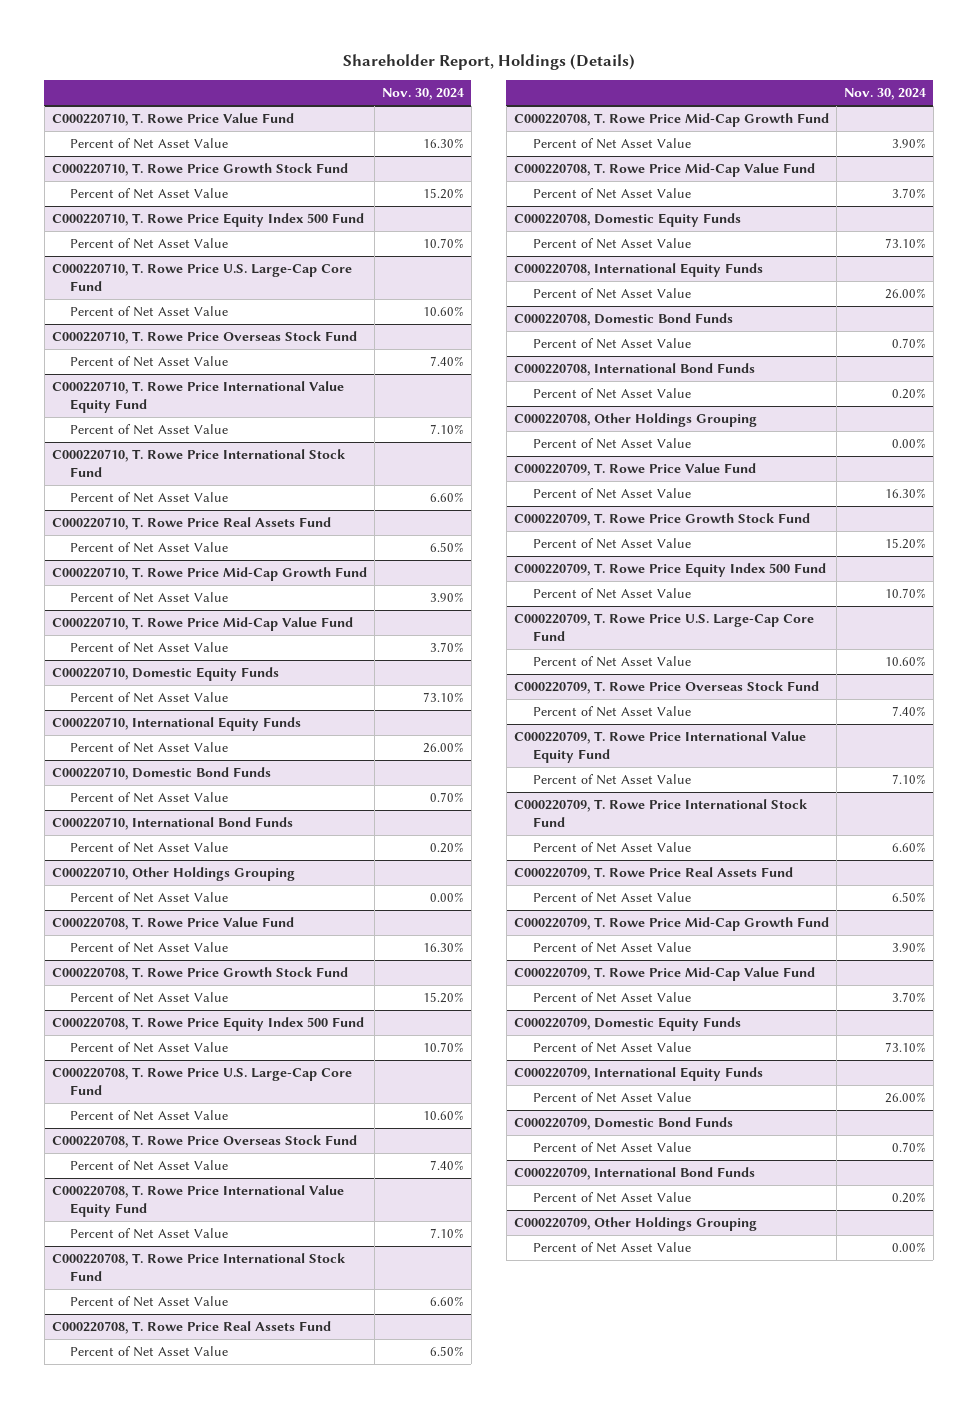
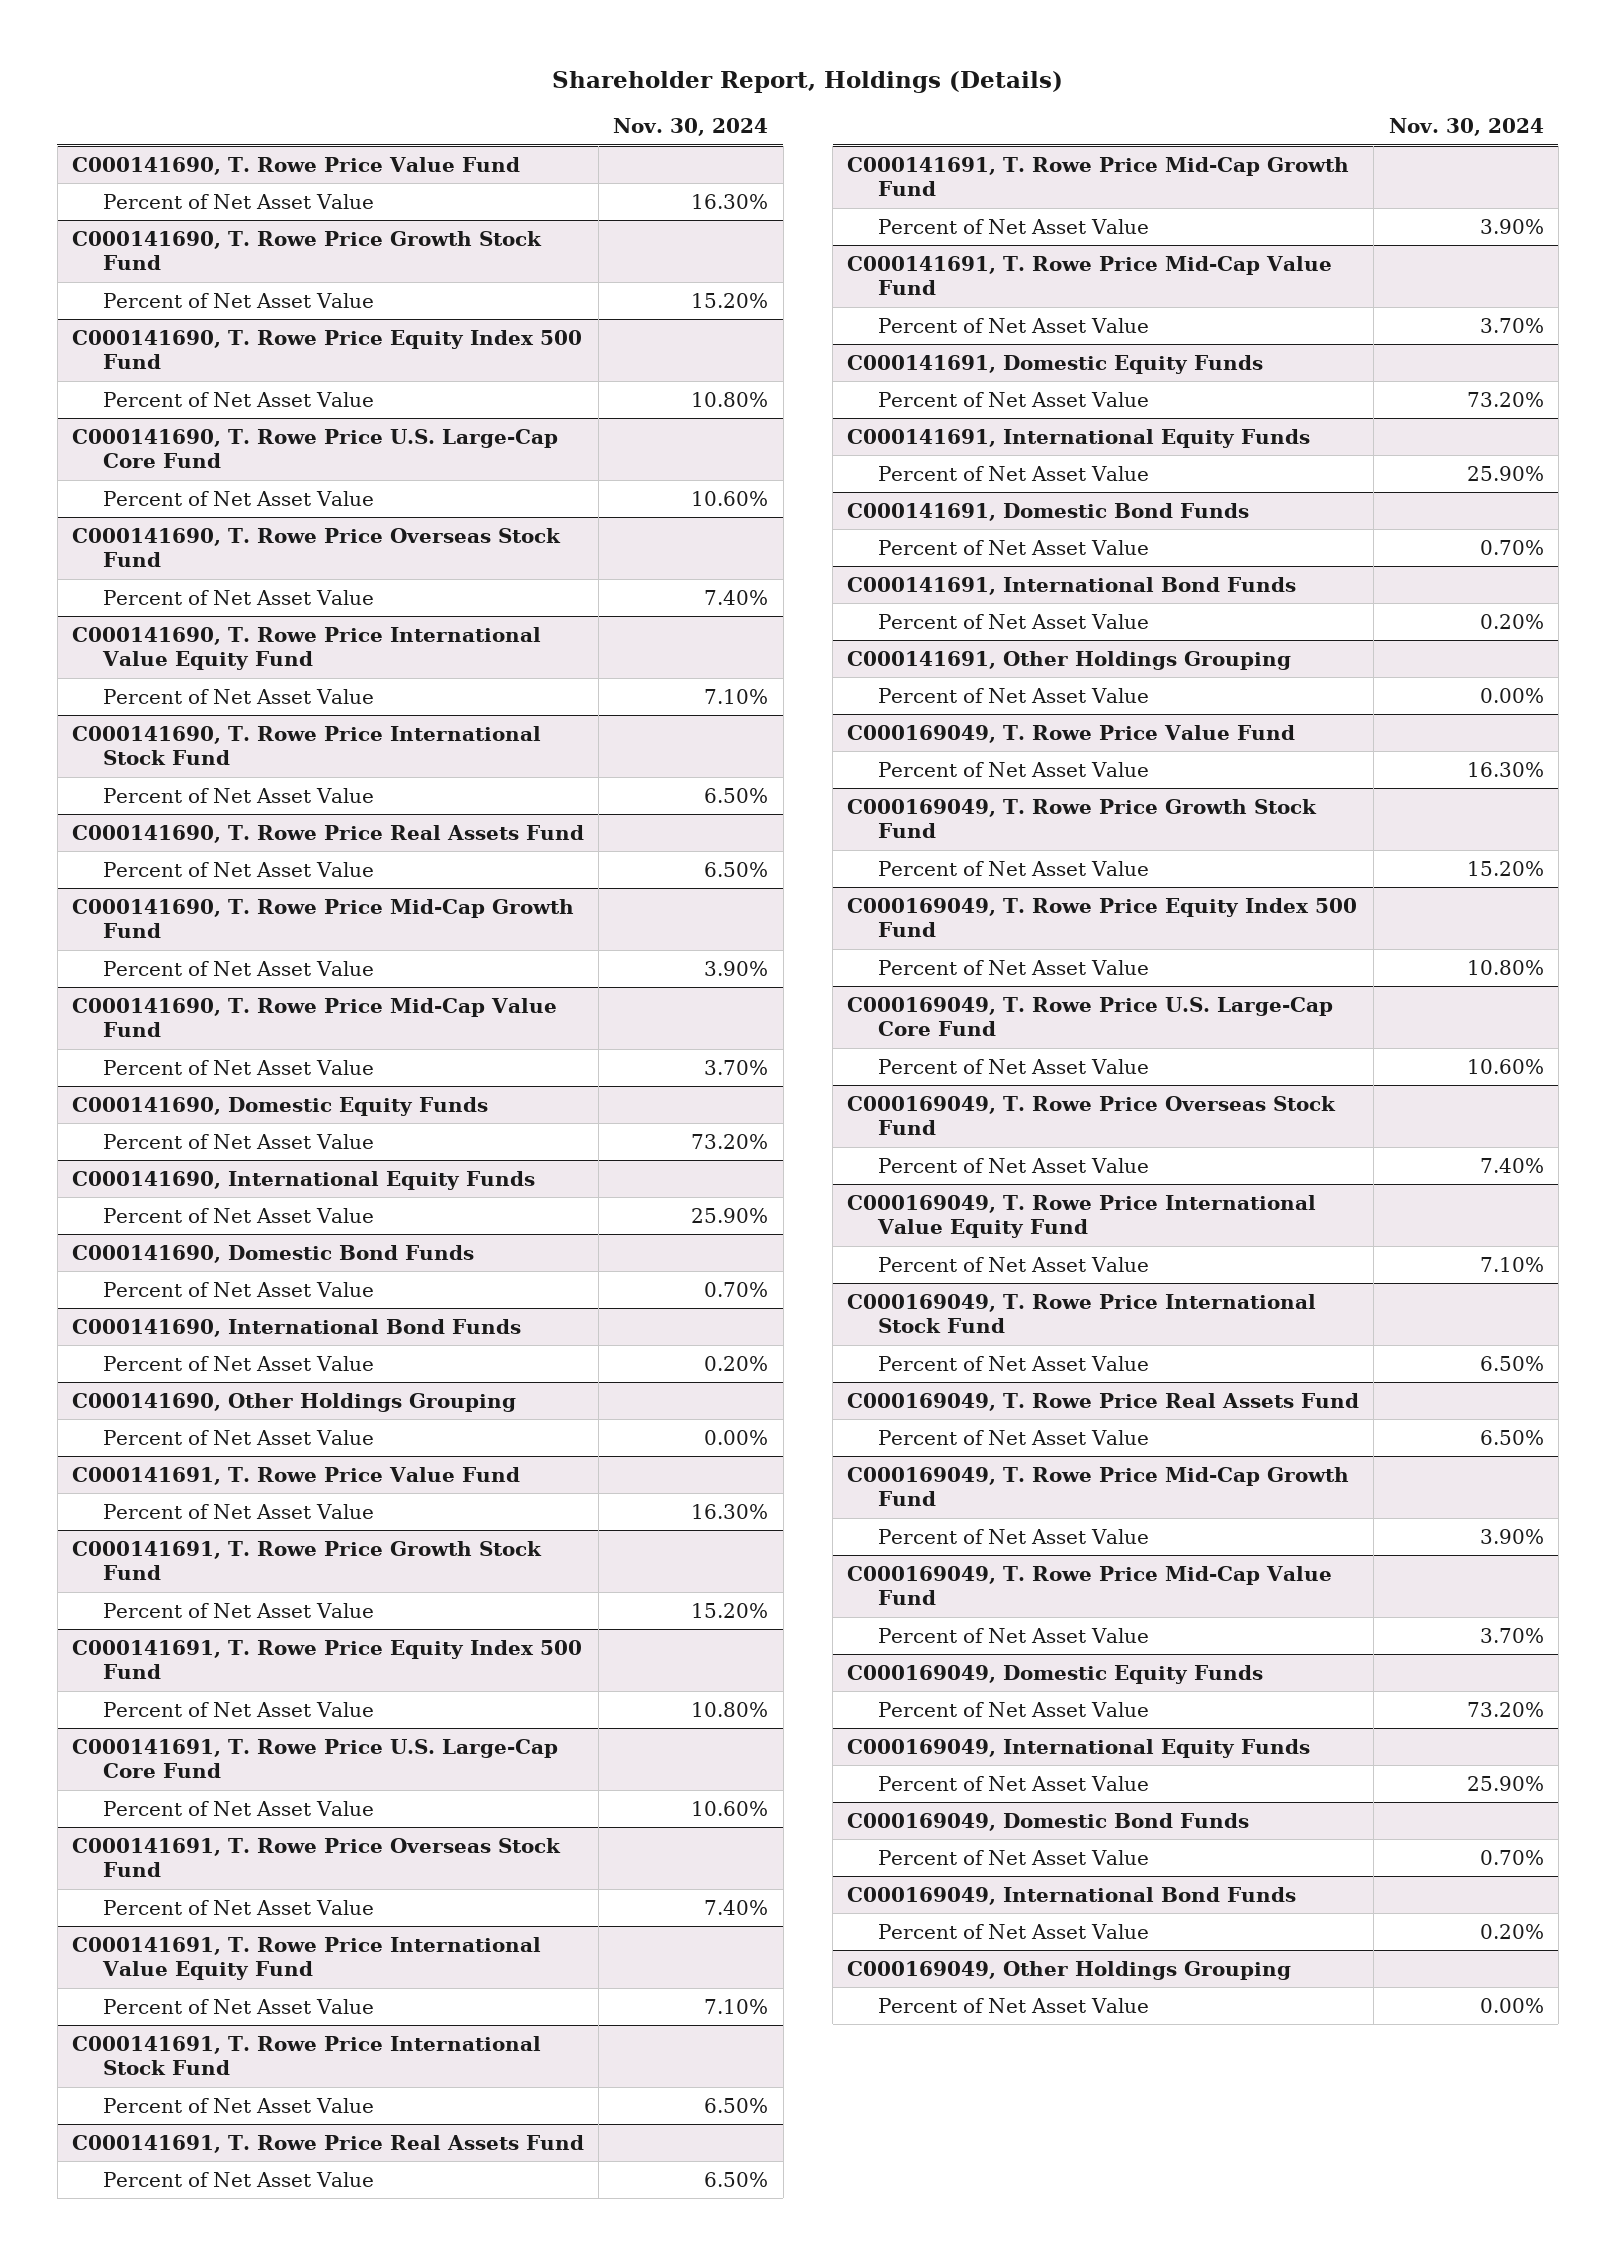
- C000220710, T. Rowe Price Value Fund
+ C000141690, T. Rowe Price Value Fund
- C000220710, T. Rowe Price Growth Stock Fund
+ C000141690, T. Rowe Price Growth Stock Fund
- C000220710, T. Rowe Price Equity Index 500 Fund
- Percent of Net Asset Value | 10.70%
- C000220710, T. Rowe Price U.S. Large-Cap Core Fund
+ C000141690, T. Rowe Price Equity Index 500 Fund
+ Percent of Net Asset Value | 10.80%
+ C000141690, T. Rowe Price U.S. Large-Cap Core Fund
- C000220710, T. Rowe Price Overseas Stock Fund
+ C000141690, T. Rowe Price Overseas Stock Fund
- C000220710, T. Rowe Price International Value Equity Fund
+ C000141690, T. Rowe Price International Value Equity Fund
- C000220710, T. Rowe Price International Stock Fund
- Percent of Net Asset Value | 6.60%
- C000220710, T. Rowe Price Real Assets Fund
+ C000141690, T. Rowe Price International Stock Fund
- C000220710, T. Rowe Price Mid-Cap Growth Fund
+ C000141690, T. Rowe Price Real Assets Fund
+ Percent of Net Asset Value | 6.50%
+ C000141690, T. Rowe Price Mid-Cap Growth Fund
- C000220710, T. Rowe Price Mid-Cap Value Fund
+ C000141690, T. Rowe Price Mid-Cap Value Fund
- C000220710, Domestic Equity Funds
- Percent of Net Asset Value | 73.10%
- C000220710, International Equity Funds
- Percent of Net Asset Value | 26.00%
- C000220710, Domestic Bond Funds
+ C000141690, Domestic Equity Funds
+ Percent of Net Asset Value | 73.20%
+ C000141690, International Equity Funds
+ Percent of Net Asset Value | 25.90%
+ C000141690, Domestic Bond Funds
- C000220710, International Bond Funds
+ C000141690, International Bond Funds
- C000220710, Other Holdings Grouping
+ C000141690, Other Holdings Grouping
- C000220708, T. Rowe Price Value Fund
+ C000141691, T. Rowe Price Value Fund
- C000220708, T. Rowe Price Growth Stock Fund
+ C000141691, T. Rowe Price Growth Stock Fund
- C000220708, T. Rowe Price Equity Index 500 Fund
- Percent of Net Asset Value | 10.70%
- C000220708, T. Rowe Price U.S. Large-Cap Core Fund
+ C000141691, T. Rowe Price Equity Index 500 Fund
+ Percent of Net Asset Value | 10.80%
+ C000141691, T. Rowe Price U.S. Large-Cap Core Fund
- C000220708, T. Rowe Price Overseas Stock Fund
+ C000141691, T. Rowe Price Overseas Stock Fund
- C000220708, T. Rowe Price International Value Equity Fund
+ C000141691, T. Rowe Price International Value Equity Fund
- C000220708, T. Rowe Price International Stock Fund
- Percent of Net Asset Value | 6.60%
- C000220708, T. Rowe Price Real Assets Fund
+ C000141691, T. Rowe Price International Stock Fund
- C000220708, T. Rowe Price Mid-Cap Growth Fund
+ C000141691, T. Rowe Price Real Assets Fund
+ Percent of Net Asset Value | 6.50%
+ C000141691, T. Rowe Price Mid-Cap Growth Fund
- C000220708, T. Rowe Price Mid-Cap Value Fund
+ C000141691, T. Rowe Price Mid-Cap Value Fund
- C000220708, Domestic Equity Funds
- Percent of Net Asset Value | 73.10%
- C000220708, International Equity Funds
- Percent of Net Asset Value | 26.00%
- C000220708, Domestic Bond Funds
+ C000141691, Domestic Equity Funds
+ Percent of Net Asset Value | 73.20%
+ C000141691, International Equity Funds
+ Percent of Net Asset Value | 25.90%
+ C000141691, Domestic Bond Funds
- C000220708, International Bond Funds
+ C000141691, International Bond Funds
- C000220708, Other Holdings Grouping
+ C000141691, Other Holdings Grouping
- C000220709, T. Rowe Price Value Fund
+ C000169049, T. Rowe Price Value Fund
- C000220709, T. Rowe Price Growth Stock Fund
+ C000169049, T. Rowe Price Growth Stock Fund
- C000220709, T. Rowe Price Equity Index 500 Fund
- Percent of Net Asset Value | 10.70%
- C000220709, T. Rowe Price U.S. Large-Cap Core Fund
+ C000169049, T. Rowe Price Equity Index 500 Fund
+ Percent of Net Asset Value | 10.80%
+ C000169049, T. Rowe Price U.S. Large-Cap Core Fund
- C000220709, T. Rowe Price Overseas Stock Fund
+ C000169049, T. Rowe Price Overseas Stock Fund
- C000220709, T. Rowe Price International Value Equity Fund
+ C000169049, T. Rowe Price International Value Equity Fund
- C000220709, T. Rowe Price International Stock Fund
- Percent of Net Asset Value | 6.60%
- C000220709, T. Rowe Price Real Assets Fund
+ C000169049, T. Rowe Price International Stock Fund
- C000220709, T. Rowe Price Mid-Cap Growth Fund
+ C000169049, T. Rowe Price Real Assets Fund
+ Percent of Net Asset Value | 6.50%
+ C000169049, T. Rowe Price Mid-Cap Growth Fund
- C000220709, T. Rowe Price Mid-Cap Value Fund
+ C000169049, T. Rowe Price Mid-Cap Value Fund
- C000220709, Domestic Equity Funds
- Percent of Net Asset Value | 73.10%
- C000220709, International Equity Funds
- Percent of Net Asset Value | 26.00%
- C000220709, Domestic Bond Funds
+ C000169049, Domestic Equity Funds
+ Percent of Net Asset Value | 73.20%
+ C000169049, International Equity Funds
+ Percent of Net Asset Value | 25.90%
+ C000169049, Domestic Bond Funds
- C000220709, International Bond Funds
+ C000169049, International Bond Funds
- C000220709, Other Holdings Grouping
+ C000169049, Other Holdings Grouping

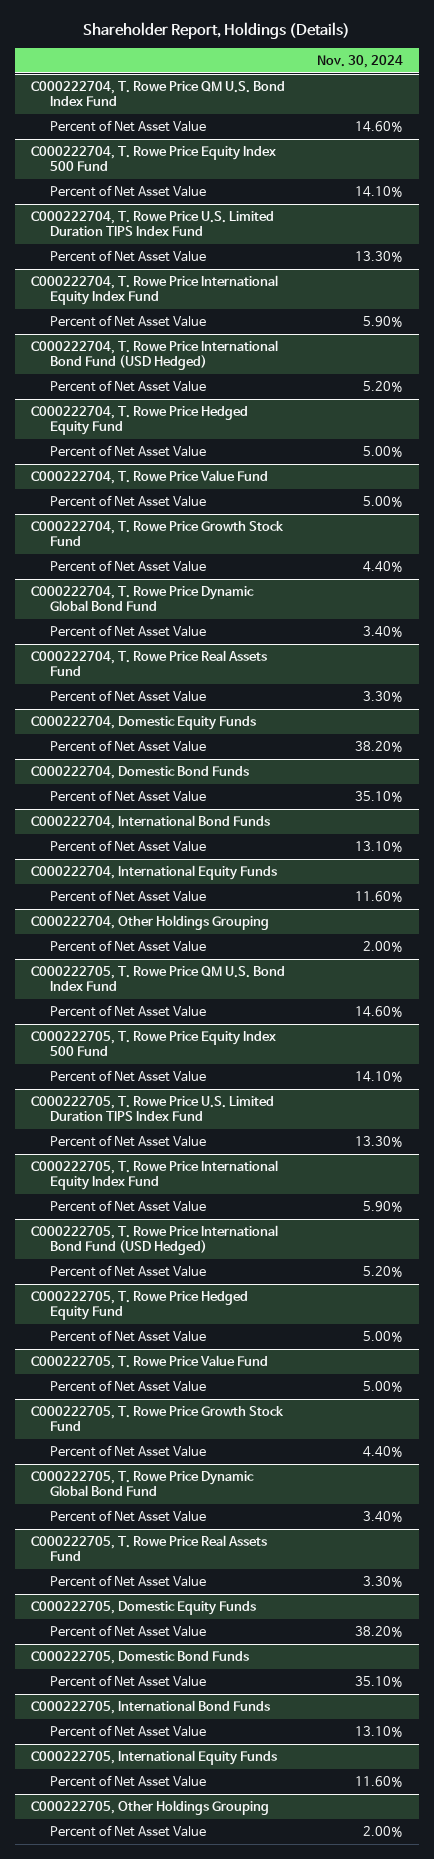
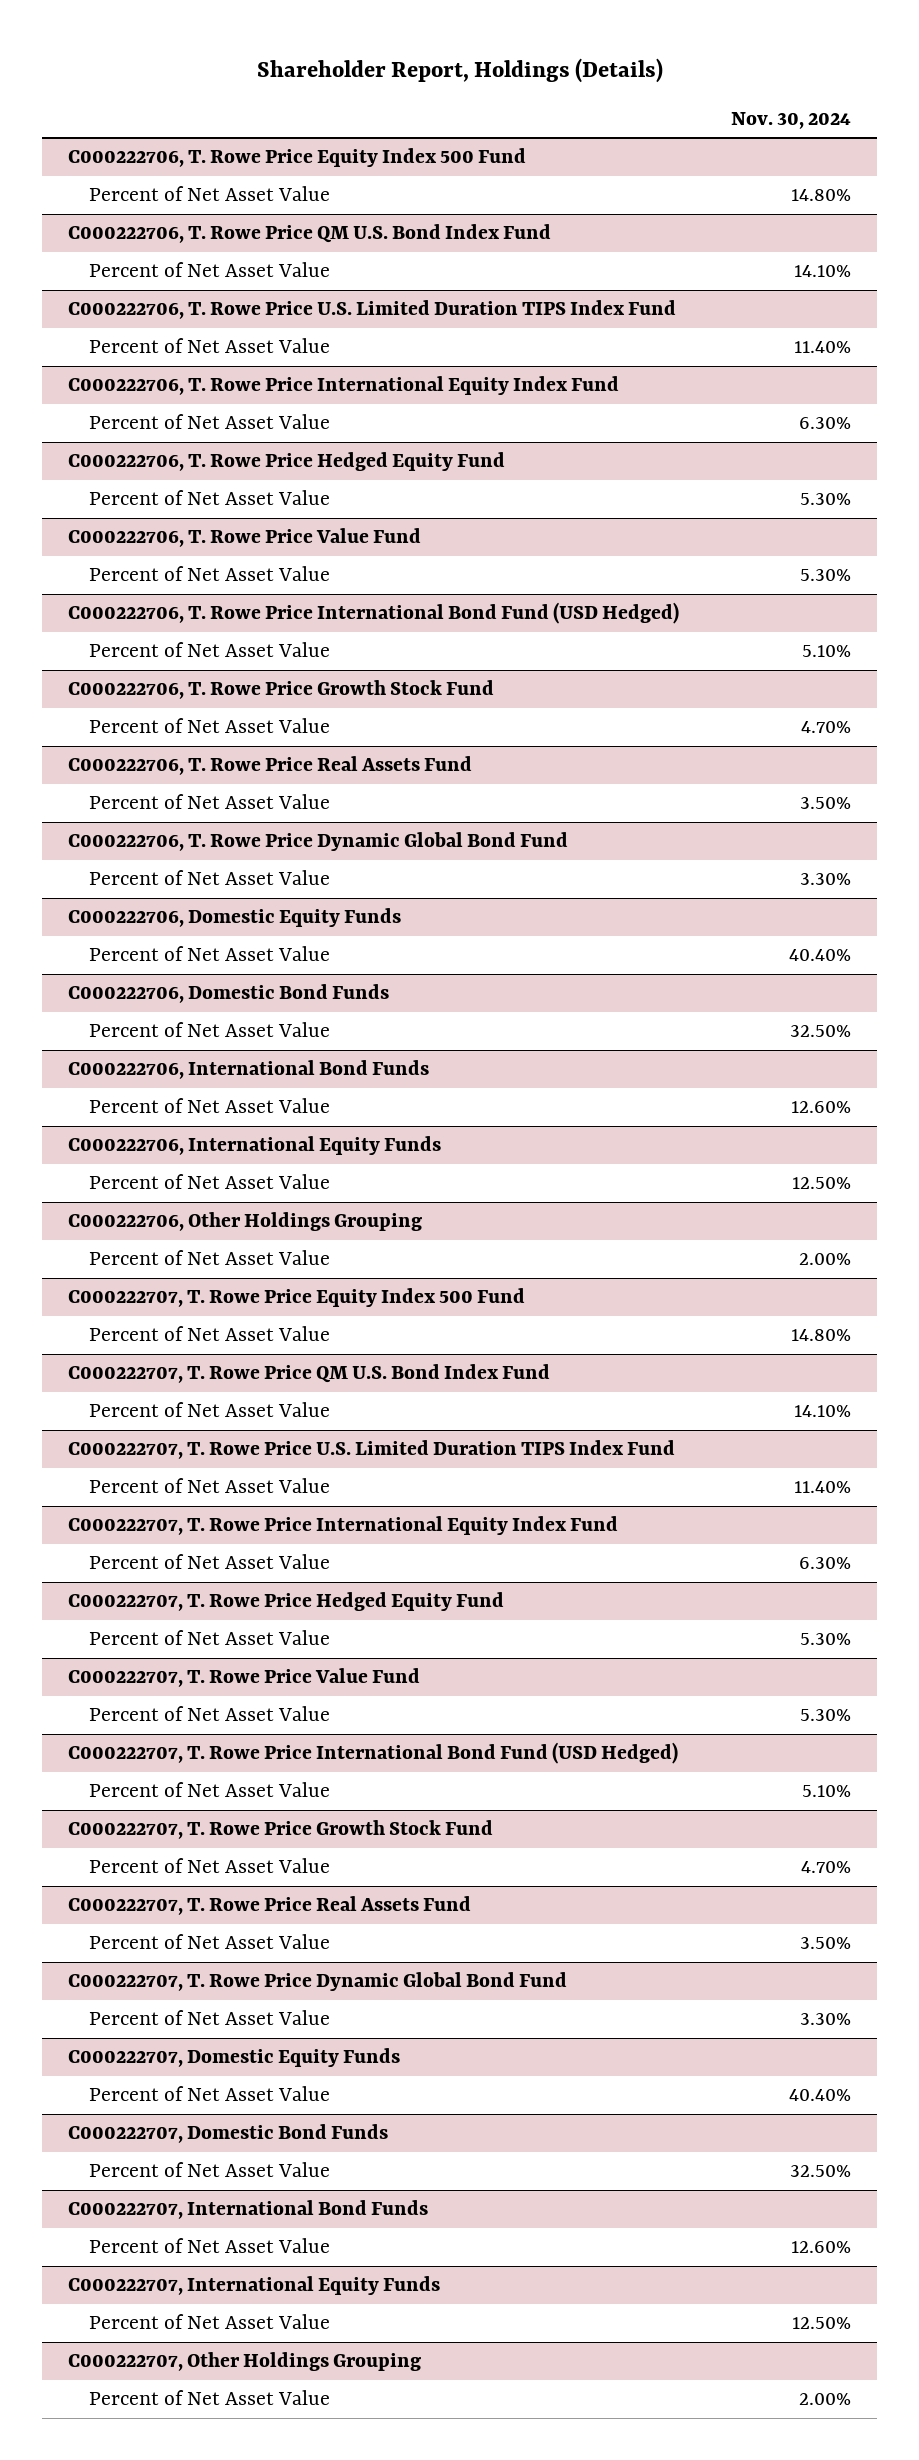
- C000222704, T. Rowe Price QM U.S. Bond Index Fund
- Percent of Net Asset Value | 14.60%
- C000222704, T. Rowe Price Equity Index 500 Fund
+ C000222706, T. Rowe Price Equity Index 500 Fund
+ Percent of Net Asset Value | 14.80%
+ C000222706, T. Rowe Price QM U.S. Bond Index Fund
- C000222704, T. Rowe Price U.S. Limited Duration TIPS Index Fund
- Percent of Net Asset Value | 13.30%
- C000222704, T. Rowe Price International Equity Index Fund
- Percent of Net Asset Value | 5.90%
- C000222704, T. Rowe Price International Bond Fund (USD Hedged)
- Percent of Net Asset Value | 5.20%
- C000222704, T. Rowe Price Hedged Equity Fund
- Percent of Net Asset Value | 5.00%
- C000222704, T. Rowe Price Value Fund
- Percent of Net Asset Value | 5.00%
- C000222704, T. Rowe Price Growth Stock Fund
- Percent of Net Asset Value | 4.40%
- C000222704, T. Rowe Price Dynamic Global Bond Fund
- Percent of Net Asset Value | 3.40%
- C000222704, T. Rowe Price Real Assets Fund
+ C000222706, T. Rowe Price U.S. Limited Duration TIPS Index Fund
+ Percent of Net Asset Value | 11.40%
+ C000222706, T. Rowe Price International Equity Index Fund
+ Percent of Net Asset Value | 6.30%
+ C000222706, T. Rowe Price Hedged Equity Fund
+ Percent of Net Asset Value | 5.30%
+ C000222706, T. Rowe Price Value Fund
+ Percent of Net Asset Value | 5.30%
+ C000222706, T. Rowe Price International Bond Fund (USD Hedged)
+ Percent of Net Asset Value | 5.10%
+ C000222706, T. Rowe Price Growth Stock Fund
+ Percent of Net Asset Value | 4.70%
+ C000222706, T. Rowe Price Real Assets Fund
+ Percent of Net Asset Value | 3.50%
+ C000222706, T. Rowe Price Dynamic Global Bond Fund
- C000222704, Domestic Equity Funds
- Percent of Net Asset Value | 38.20%
- C000222704, Domestic Bond Funds
- Percent of Net Asset Value | 35.10%
- C000222704, International Bond Funds
- Percent of Net Asset Value | 13.10%
- C000222704, International Equity Funds
- Percent of Net Asset Value | 11.60%
- C000222704, Other Holdings Grouping
+ C000222706, Domestic Equity Funds
+ Percent of Net Asset Value | 40.40%
+ C000222706, Domestic Bond Funds
+ Percent of Net Asset Value | 32.50%
+ C000222706, International Bond Funds
+ Percent of Net Asset Value | 12.60%
+ C000222706, International Equity Funds
+ Percent of Net Asset Value | 12.50%
+ C000222706, Other Holdings Grouping
- C000222705, T. Rowe Price QM U.S. Bond Index Fund
- Percent of Net Asset Value | 14.60%
- C000222705, T. Rowe Price Equity Index 500 Fund
+ C000222707, T. Rowe Price Equity Index 500 Fund
+ Percent of Net Asset Value | 14.80%
+ C000222707, T. Rowe Price QM U.S. Bond Index Fund
- C000222705, T. Rowe Price U.S. Limited Duration TIPS Index Fund
- Percent of Net Asset Value | 13.30%
- C000222705, T. Rowe Price International Equity Index Fund
- Percent of Net Asset Value | 5.90%
- C000222705, T. Rowe Price International Bond Fund (USD Hedged)
- Percent of Net Asset Value | 5.20%
- C000222705, T. Rowe Price Hedged Equity Fund
- Percent of Net Asset Value | 5.00%
- C000222705, T. Rowe Price Value Fund
- Percent of Net Asset Value | 5.00%
- C000222705, T. Rowe Price Growth Stock Fund
- Percent of Net Asset Value | 4.40%
- C000222705, T. Rowe Price Dynamic Global Bond Fund
- Percent of Net Asset Value | 3.40%
- C000222705, T. Rowe Price Real Assets Fund
+ C000222707, T. Rowe Price U.S. Limited Duration TIPS Index Fund
+ Percent of Net Asset Value | 11.40%
+ C000222707, T. Rowe Price International Equity Index Fund
+ Percent of Net Asset Value | 6.30%
+ C000222707, T. Rowe Price Hedged Equity Fund
+ Percent of Net Asset Value | 5.30%
+ C000222707, T. Rowe Price Value Fund
+ Percent of Net Asset Value | 5.30%
+ C000222707, T. Rowe Price International Bond Fund (USD Hedged)
+ Percent of Net Asset Value | 5.10%
+ C000222707, T. Rowe Price Growth Stock Fund
+ Percent of Net Asset Value | 4.70%
+ C000222707, T. Rowe Price Real Assets Fund
+ Percent of Net Asset Value | 3.50%
+ C000222707, T. Rowe Price Dynamic Global Bond Fund
- C000222705, Domestic Equity Funds
- Percent of Net Asset Value | 38.20%
- C000222705, Domestic Bond Funds
- Percent of Net Asset Value | 35.10%
- C000222705, International Bond Funds
- Percent of Net Asset Value | 13.10%
- C000222705, International Equity Funds
- Percent of Net Asset Value | 11.60%
- C000222705, Other Holdings Grouping
+ C000222707, Domestic Equity Funds
+ Percent of Net Asset Value | 40.40%
+ C000222707, Domestic Bond Funds
+ Percent of Net Asset Value | 32.50%
+ C000222707, International Bond Funds
+ Percent of Net Asset Value | 12.60%
+ C000222707, International Equity Funds
+ Percent of Net Asset Value | 12.50%
+ C000222707, Other Holdings Grouping

